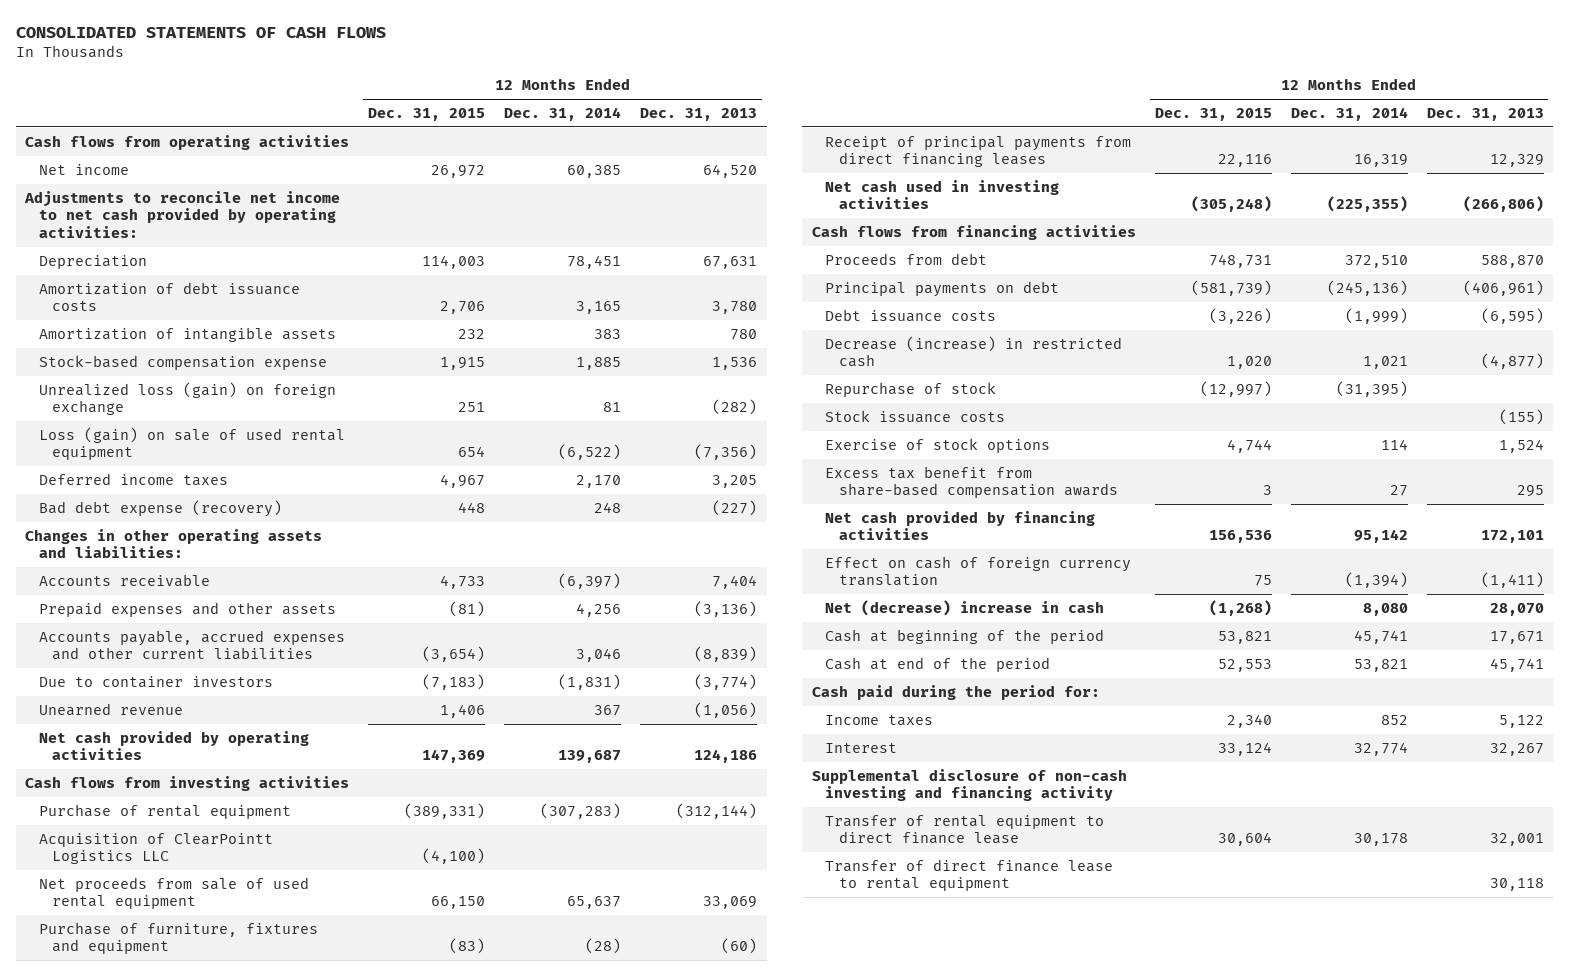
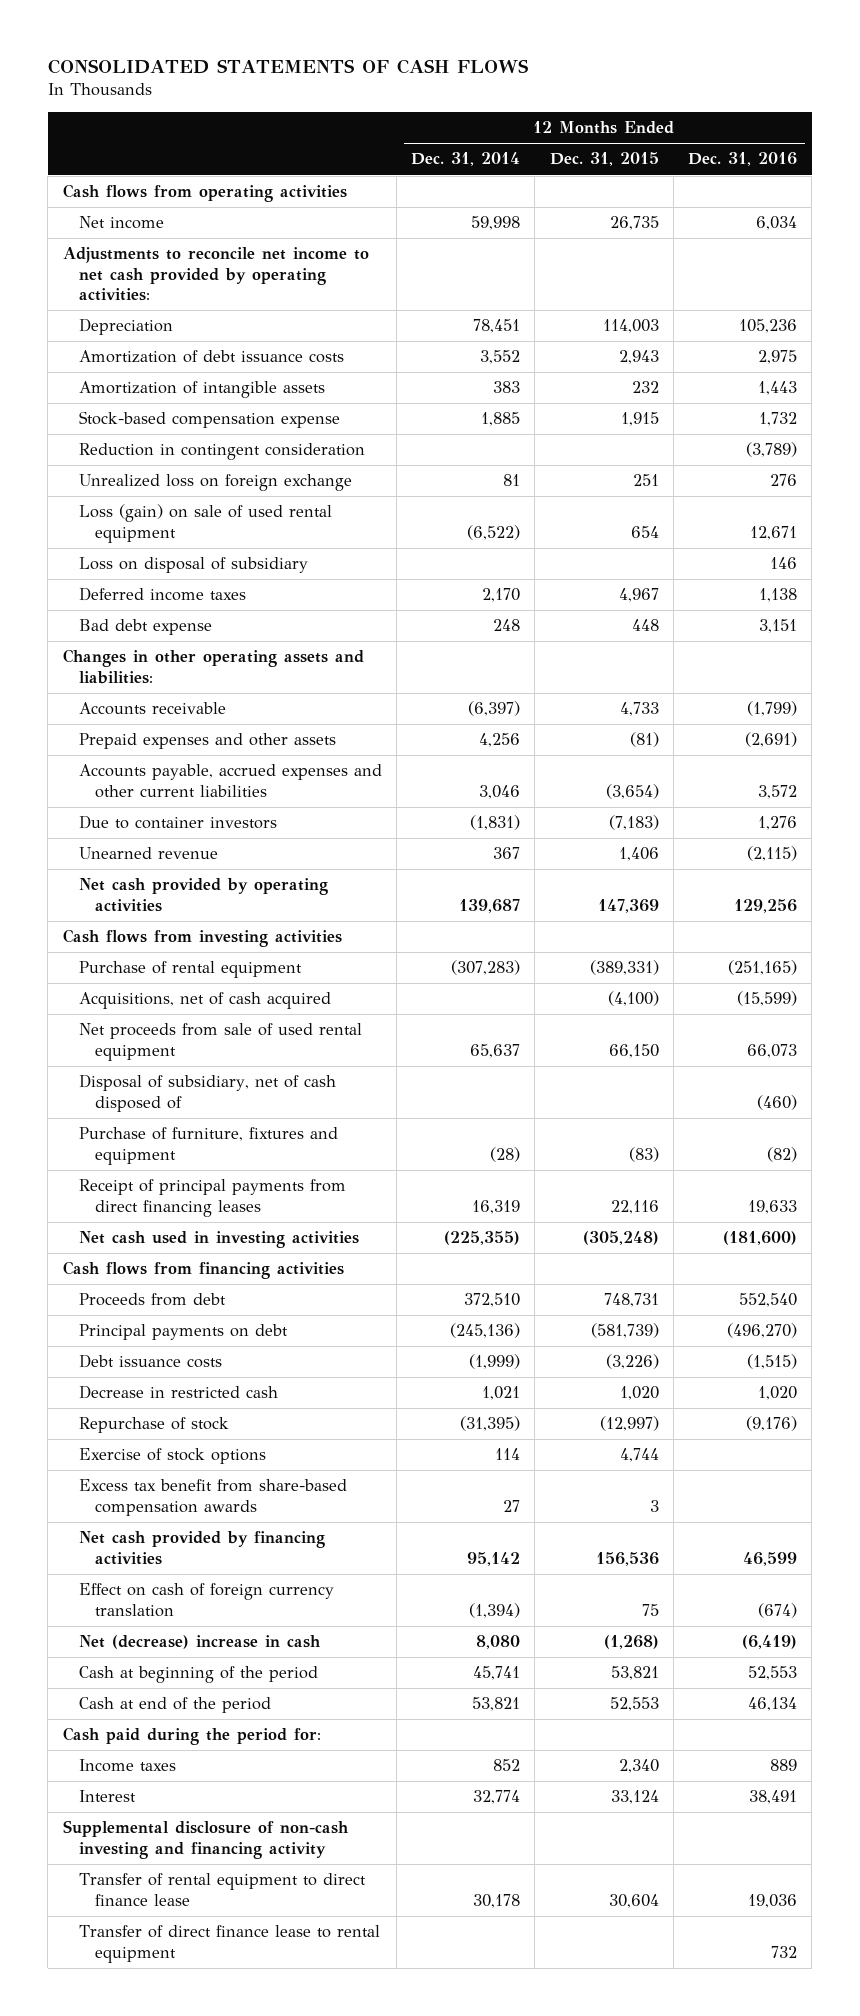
- | 12 Months Ended Dec. 31, 2015 | 12 Months Ended Dec. 31, 2014 | 12 Months Ended Dec. 31, 2013
+ | 12 Months Ended Dec. 31, 2014 | 12 Months Ended Dec. 31, 2015 | 12 Months Ended Dec. 31, 2016
- Net income | 26,972 | 60,385 | 64,520
+ Net income | 59,998 | 26,735 | 6,034
- Amortization of debt issuance costs | 2,706 | 3,165 | 3,780
+ Amortization of debt issuance costs | 3,552 | 2,943 | 2,975
- Unrealized loss (gain) on foreign exchange | 251 | 81 | (282)
+ Reduction in contingent consideration | | | (3,789)
+ Unrealized loss on foreign exchange | 81 | 251 | 276
+ Loss on disposal of subsidiary | | | 146
- Bad debt expense (recovery) | 448 | 248 | (227)
+ Bad debt expense | 248 | 448 | 3,151
- Acquisition of ClearPointt Logistics LLC | (4,100) | |
+ Acquisitions, net of cash acquired | | (4,100) | (15,599)
+ Disposal of subsidiary, net of cash disposed of | | | (460)
- Decrease (increase) in restricted cash | 1,020 | 1,021 | (4,877)
+ Decrease in restricted cash | 1,021 | 1,020 | 1,020
- Stock issuance costs | | | (155)

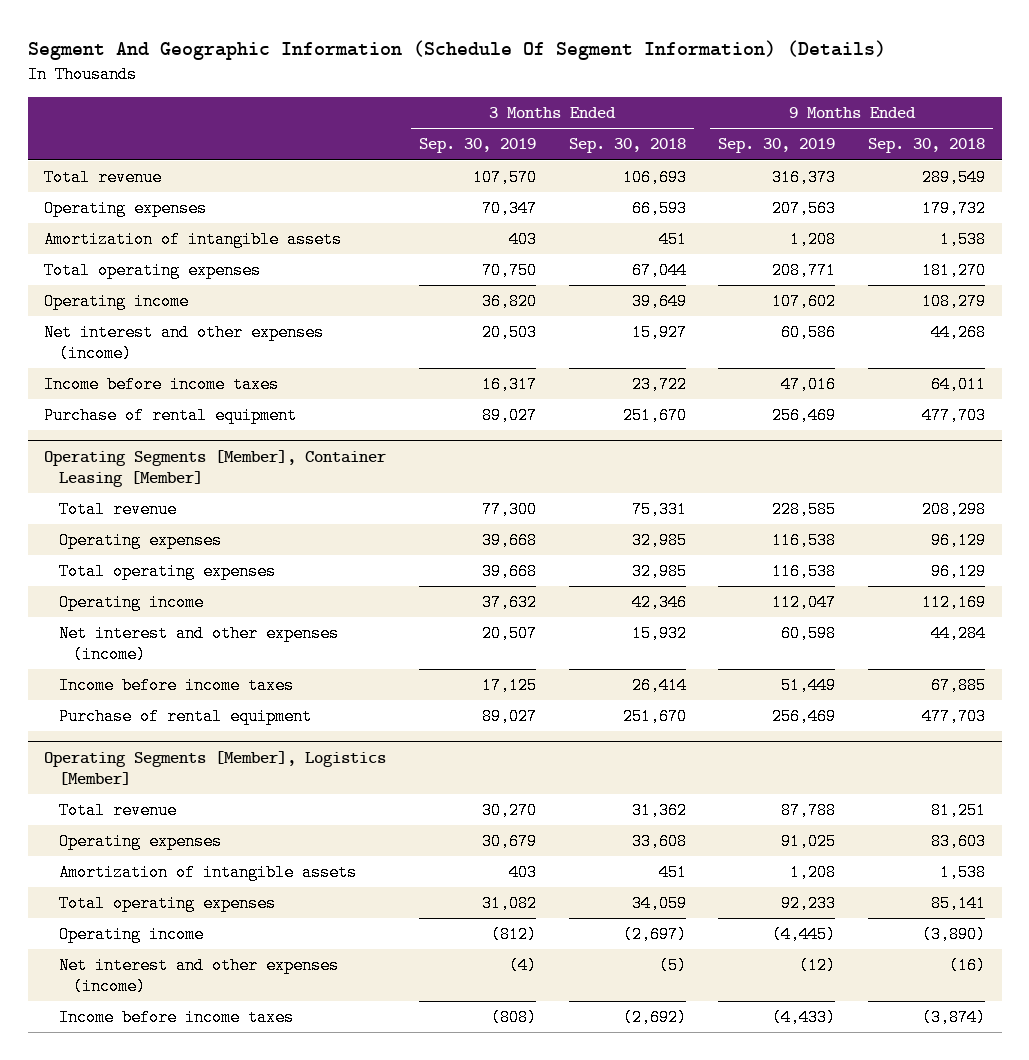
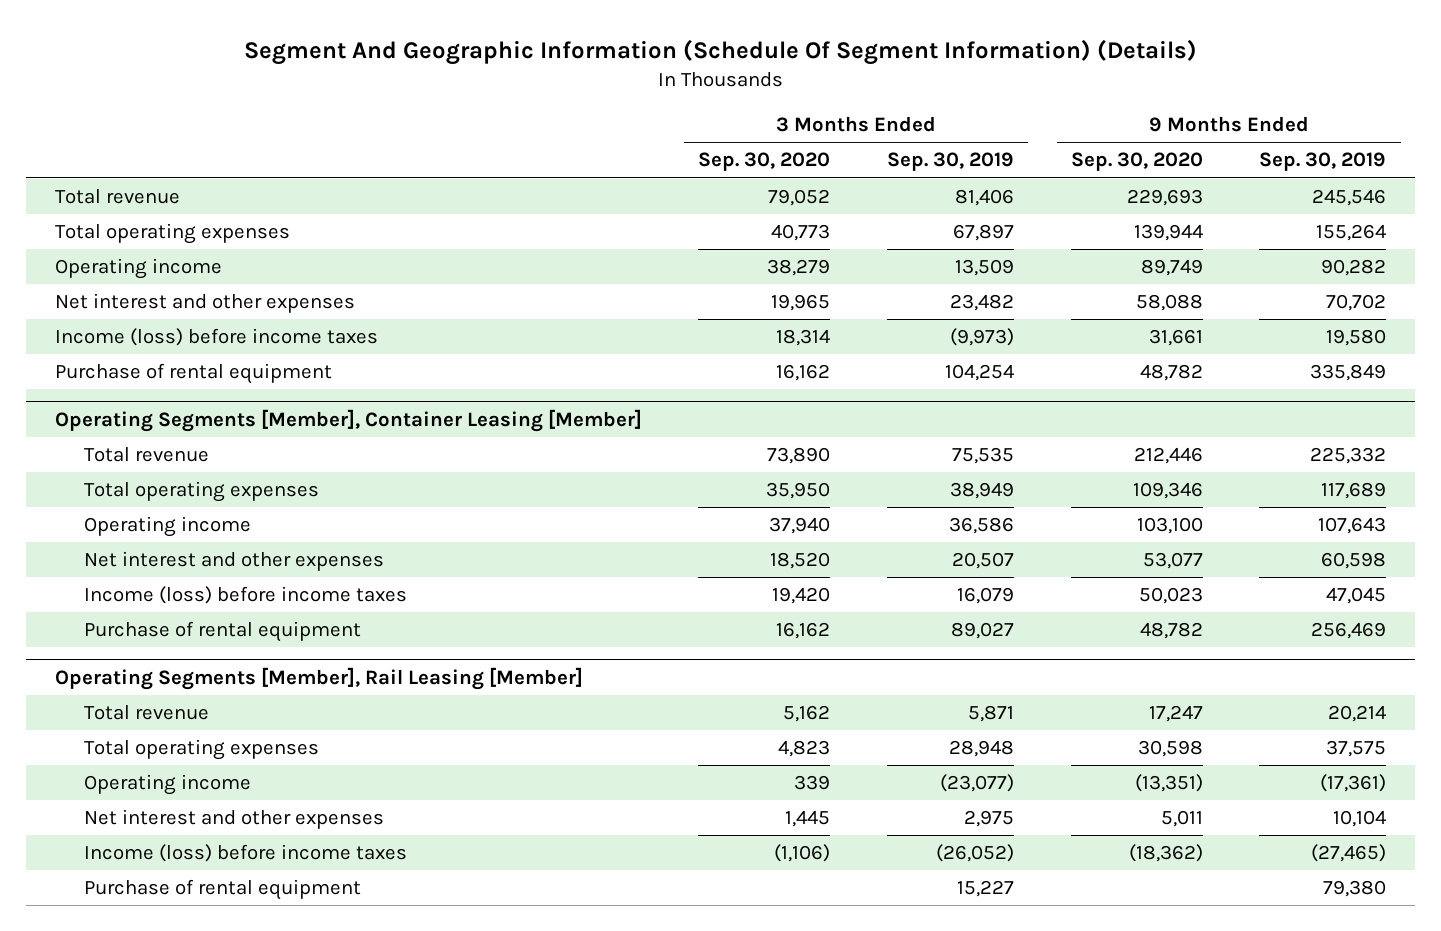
- | 3 Months Ended Sep. 30, 2019 | 3 Months Ended Sep. 30, 2018 | 9 Months Ended Sep. 30, 2019 | 9 Months Ended Sep. 30, 2018
+ | 3 Months Ended Sep. 30, 2020 | 3 Months Ended Sep. 30, 2019 | 9 Months Ended Sep. 30, 2020 | 9 Months Ended Sep. 30, 2019
- Total revenue | 107,570 | 106,693 | 316,373 | 289,549
- Operating expenses | 70,347 | 66,593 | 207,563 | 179,732
- Amortization of intangible assets | 403 | 451 | 1,208 | 1,538
- Total operating expenses | 70,750 | 67,044 | 208,771 | 181,270
- Operating income | 36,820 | 39,649 | 107,602 | 108,279
- Net interest and other expenses (income) | 20,503 | 15,927 | 60,586 | 44,268
- Income before income taxes | 16,317 | 23,722 | 47,016 | 64,011
- Purchase of rental equipment | 89,027 | 251,670 | 256,469 | 477,703
+ Total revenue | 79,052 | 81,406 | 229,693 | 245,546
+ Total operating expenses | 40,773 | 67,897 | 139,944 | 155,264
+ Operating income | 38,279 | 13,509 | 89,749 | 90,282
+ Net interest and other expenses | 19,965 | 23,482 | 58,088 | 70,702
+ Income (loss) before income taxes | 18,314 | (9,973) | 31,661 | 19,580
+ Purchase of rental equipment | 16,162 | 104,254 | 48,782 | 335,849
@ Operating Segments [Member], Container Leasing [Member]
- Total revenue | 77,300 | 75,331 | 228,585 | 208,298
- Operating expenses | 39,668 | 32,985 | 116,538 | 96,129
- Total operating expenses | 39,668 | 32,985 | 116,538 | 96,129
- Operating income | 37,632 | 42,346 | 112,047 | 112,169
- Net interest and other expenses (income) | 20,507 | 15,932 | 60,598 | 44,284
- Income before income taxes | 17,125 | 26,414 | 51,449 | 67,885
+ Total revenue | 73,890 | 75,535 | 212,446 | 225,332
+ Total operating expenses | 35,950 | 38,949 | 109,346 | 117,689
+ Operating income | 37,940 | 36,586 | 103,100 | 107,643
+ Net interest and other expenses | 18,520 | 20,507 | 53,077 | 60,598
+ Income (loss) before income taxes | 19,420 | 16,079 | 50,023 | 47,045
- Operating Segments [Member], Logistics [Member]
- Total revenue | 30,270 | 31,362 | 87,788 | 81,251
- Operating expenses | 30,679 | 33,608 | 91,025 | 83,603
- Amortization of intangible assets | 403 | 451 | 1,208 | 1,538
- Total operating expenses | 31,082 | 34,059 | 92,233 | 85,141
- Operating income | (812) | (2,697) | (4,445) | (3,890)
- Net interest and other expenses (income) | (4) | (5) | (12) | (16)
- Income before income taxes | (808) | (2,692) | (4,433) | (3,874)
+ Operating Segments [Member], Rail Leasing [Member]
+ Total revenue | 5,162 | 5,871 | 17,247 | 20,214
+ Total operating expenses | 4,823 | 28,948 | 30,598 | 37,575
+ Operating income | 339 | (23,077) | (13,351) | (17,361)
+ Net interest and other expenses | 1,445 | 2,975 | 5,011 | 10,104
+ Income (loss) before income taxes | (1,106) | (26,052) | (18,362) | (27,465)
+ Purchase of rental equipment | | 15,227 | | 79,380

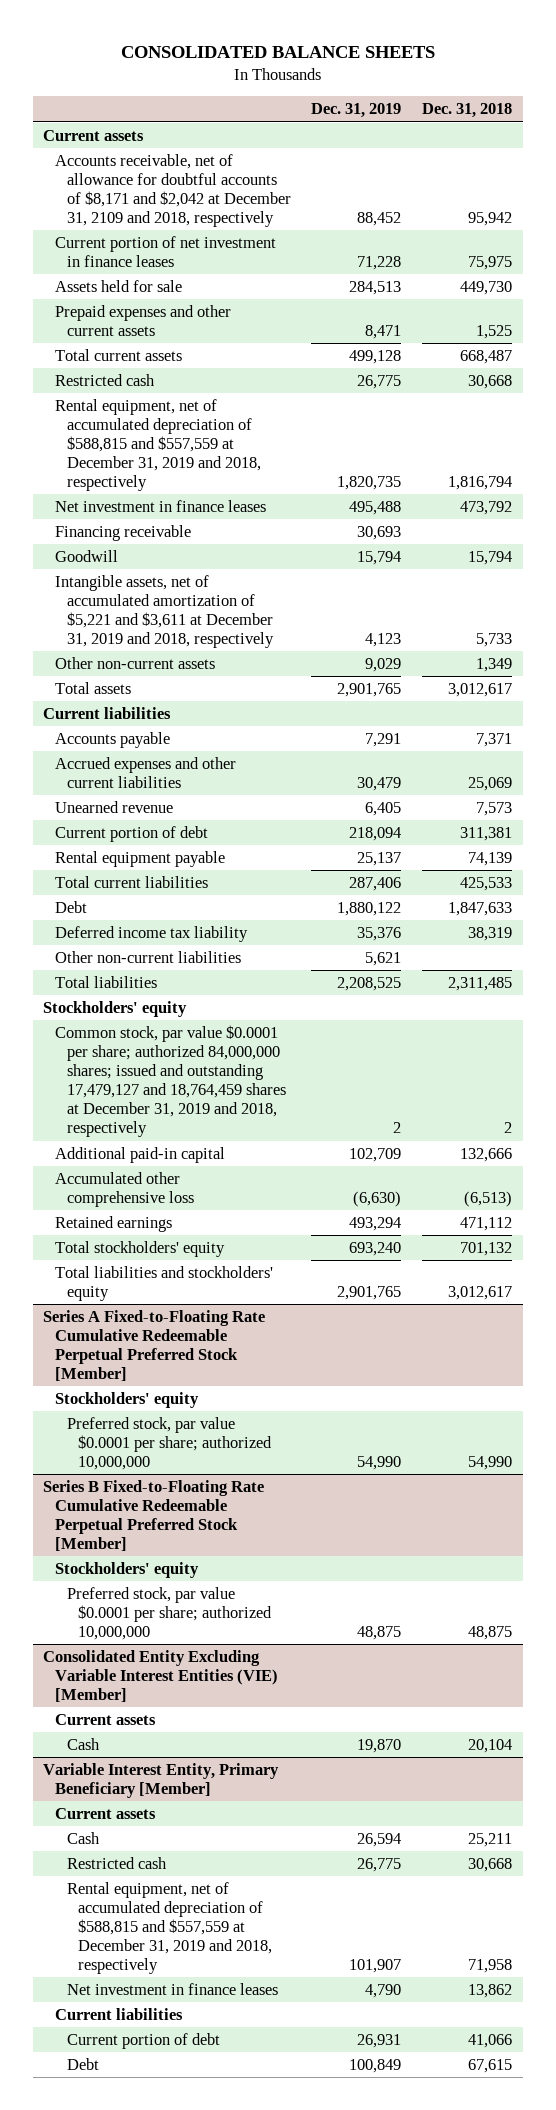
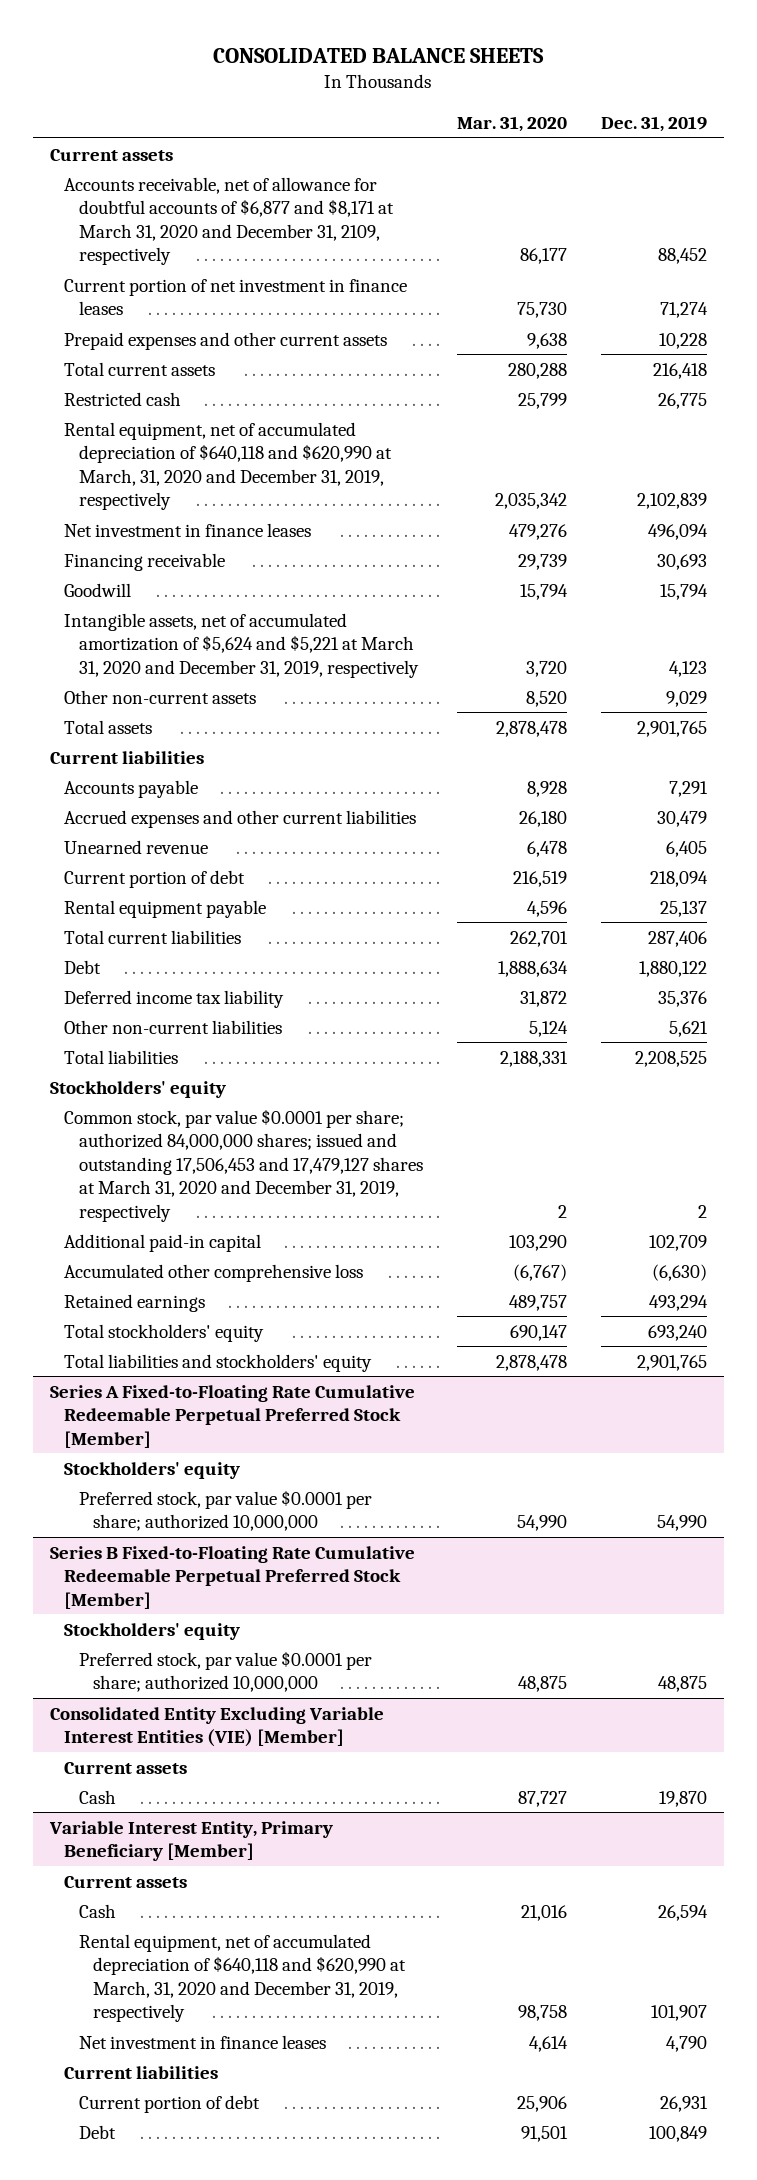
- | Dec. 31, 2019 | Dec. 31, 2018
+ | Mar. 31, 2020 | Dec. 31, 2019
- Accounts receivable, net of allowance for doubtful accounts of $8,171 and $2,042 at December 31, 2109 and 2018, respectively | 88,452 | 95,942
- Current portion of net investment in finance leases | 71,228 | 75,975
- Assets held for sale | 284,513 | 449,730
- Prepaid expenses and other current assets | 8,471 | 1,525
- Total current assets | 499,128 | 668,487
+ Accounts receivable, net of allowance for doubtful accounts of $6,877 and $8,171 at March 31, 2020 and December 31, 2109, respectively | 86,177 | 88,452
+ Current portion of net investment in finance leases | 75,730 | 71,274
+ Prepaid expenses and other current assets | 9,638 | 10,228
+ Total current assets | 280,288 | 216,418
- Rental equipment, net of accumulated depreciation of $588,815 and $557,559 at December 31, 2019 and 2018, respectively | 1,820,735 | 1,816,794
- Net investment in finance leases | 495,488 | 473,792
+ Rental equipment, net of accumulated depreciation of $640,118 and $620,990 at March, 31, 2020 and December 31, 2019, respectively | 2,035,342 | 2,102,839
+ Net investment in finance leases | 479,276 | 496,094
- Intangible assets, net of accumulated amortization of $5,221 and $3,611 at December 31, 2019 and 2018, respectively | 4,123 | 5,733
+ Intangible assets, net of accumulated amortization of $5,624 and $5,221 at March 31, 2020 and December 31, 2019, respectively | 3,720 | 4,123
- Common stock, par value $0.0001 per share; authorized 84,000,000 shares; issued and outstanding 17,479,127 and 18,764,459 shares at December 31, 2019 and 2018, respectively | 2 | 2
+ Common stock, par value $0.0001 per share; authorized 84,000,000 shares; issued and outstanding 17,506,453 and 17,479,127 shares at March 31, 2020 and December 31, 2019, respectively | 2 | 2
@ Variable Interest Entity, Primary Beneficiary [Member]
- Restricted cash | 26,775 | 30,668
- Rental equipment, net of accumulated depreciation of $588,815 and $557,559 at December 31, 2019 and 2018, respectively | 101,907 | 71,958
+ Rental equipment, net of accumulated depreciation of $640,118 and $620,990 at March, 31, 2020 and December 31, 2019, respectively | 98,758 | 101,907

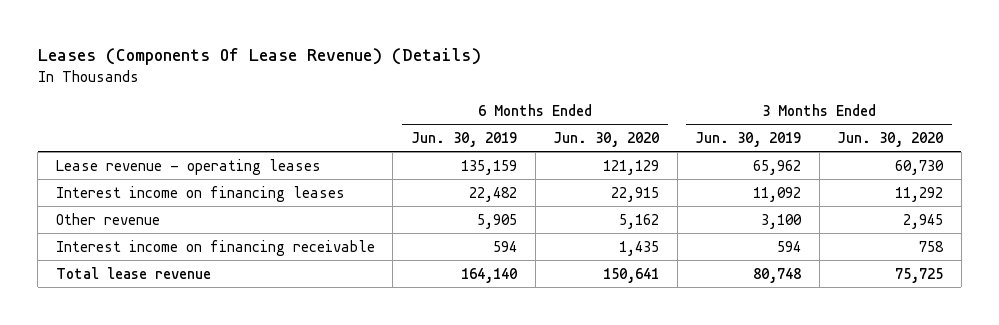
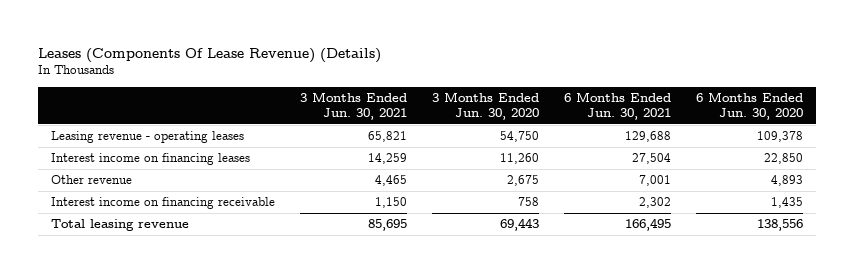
- | 6 Months Ended Jun. 30, 2019 | 6 Months Ended Jun. 30, 2020 | 3 Months Ended Jun. 30, 2019 | 3 Months Ended Jun. 30, 2020
+ | 3 Months Ended Jun. 30, 2021 | 3 Months Ended Jun. 30, 2020 | 6 Months Ended Jun. 30, 2021 | 6 Months Ended Jun. 30, 2020
- Lease revenue - operating leases | 135,159 | 121,129 | 65,962 | 60,730
- Interest income on financing leases | 22,482 | 22,915 | 11,092 | 11,292
- Other revenue | 5,905 | 5,162 | 3,100 | 2,945
+ Leasing revenue - operating leases | 65,821 | 54,750 | 129,688 | 109,378
+ Interest income on financing leases | 14,259 | 11,260 | 27,504 | 22,850
+ Other revenue | 4,465 | 2,675 | 7,001 | 4,893
- Total lease revenue | 164,140 | 150,641 | 80,748 | 75,725
+ Total leasing revenue | 85,695 | 69,443 | 166,495 | 138,556

